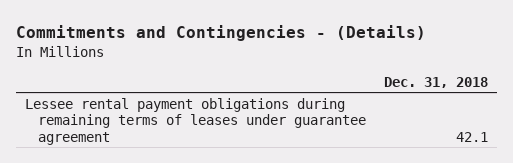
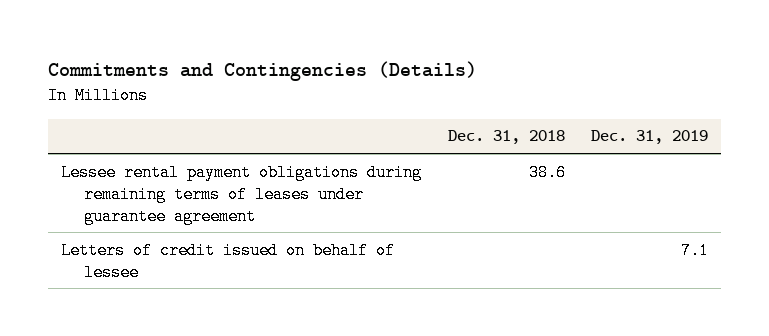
- Commitments and Contingencies - (Details)
+ Commitments and Contingencies (Details)
- | Dec. 31, 2018
+ | Dec. 31, 2018 | Dec. 31, 2019
- Lessee rental payment obligations during remaining terms of leases under guarantee agreement | 42.1
+ Lessee rental payment obligations during remaining terms of leases under guarantee agreement | 38.6 |
+ Letters of credit issued on behalf of lessee | | 7.1

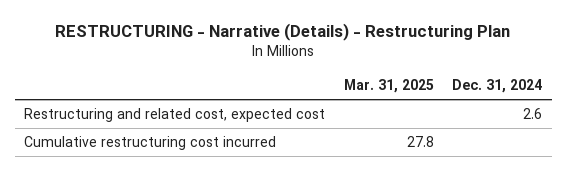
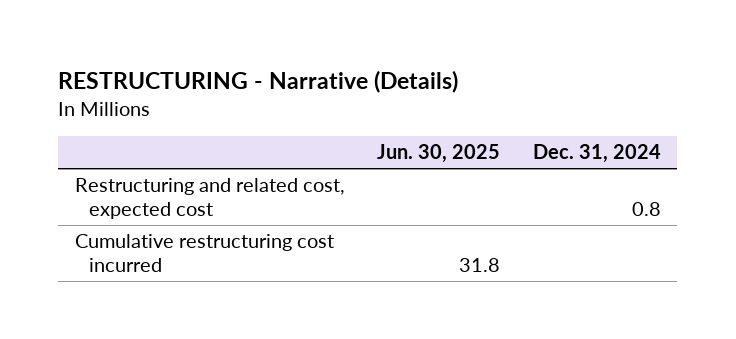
- RESTRUCTURING - Narrative (Details) - Restructuring Plan
+ RESTRUCTURING - Narrative (Details)
- | Mar. 31, 2025 | Dec. 31, 2024
+ | Jun. 30, 2025 | Dec. 31, 2024
- Restructuring and related cost, expected cost | | 2.6
+ Restructuring and related cost, expected cost | | 0.8

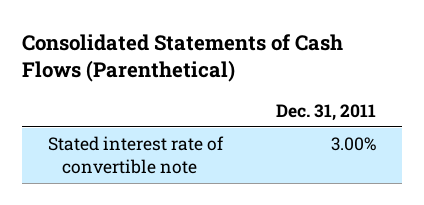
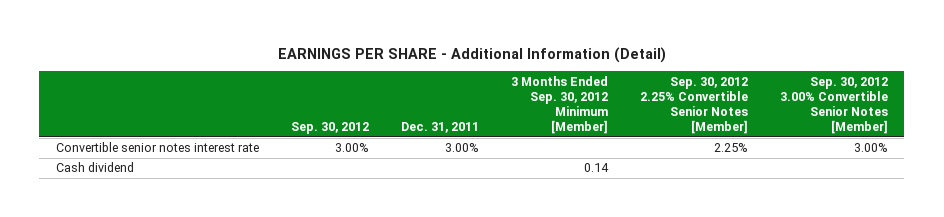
- Consolidated Statements of Cash Flows (Parenthetical)
+ EARNINGS PER SHARE - Additional Information (Detail)
- | Dec. 31, 2011
+ | Sep. 30, 2012 | Dec. 31, 2011 | 3 Months Ended Sep. 30, 2012 Minimum [Member] | Sep. 30, 2012 2.25% Convertible Senior Notes [Member] | Sep. 30, 2012 3.00% Convertible Senior Notes [Member]
- Stated interest rate of convertible note | 3.00%
+ Convertible senior notes interest rate | 3.00% | 3.00% | | 2.25% | 3.00%
+ Cash dividend | | | 0.14 | |

